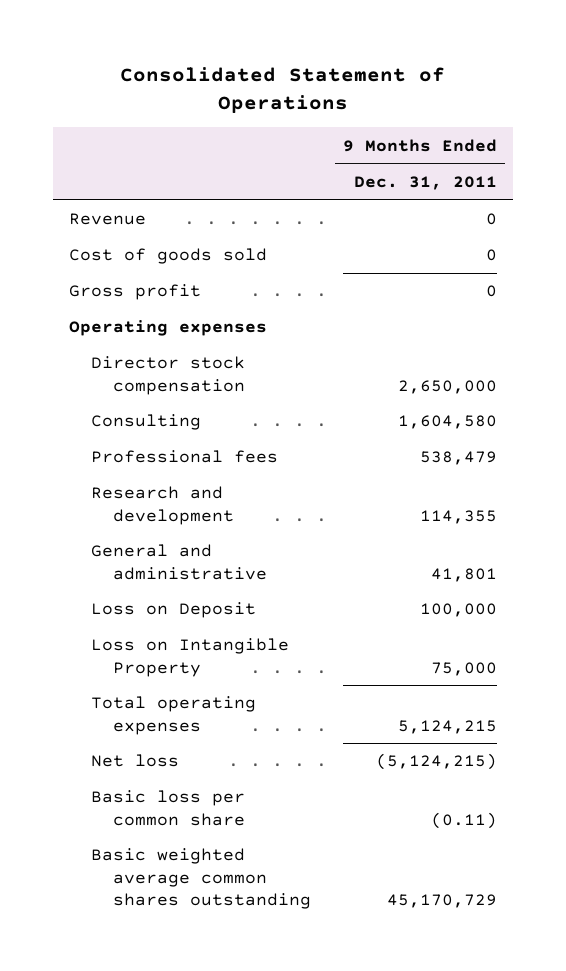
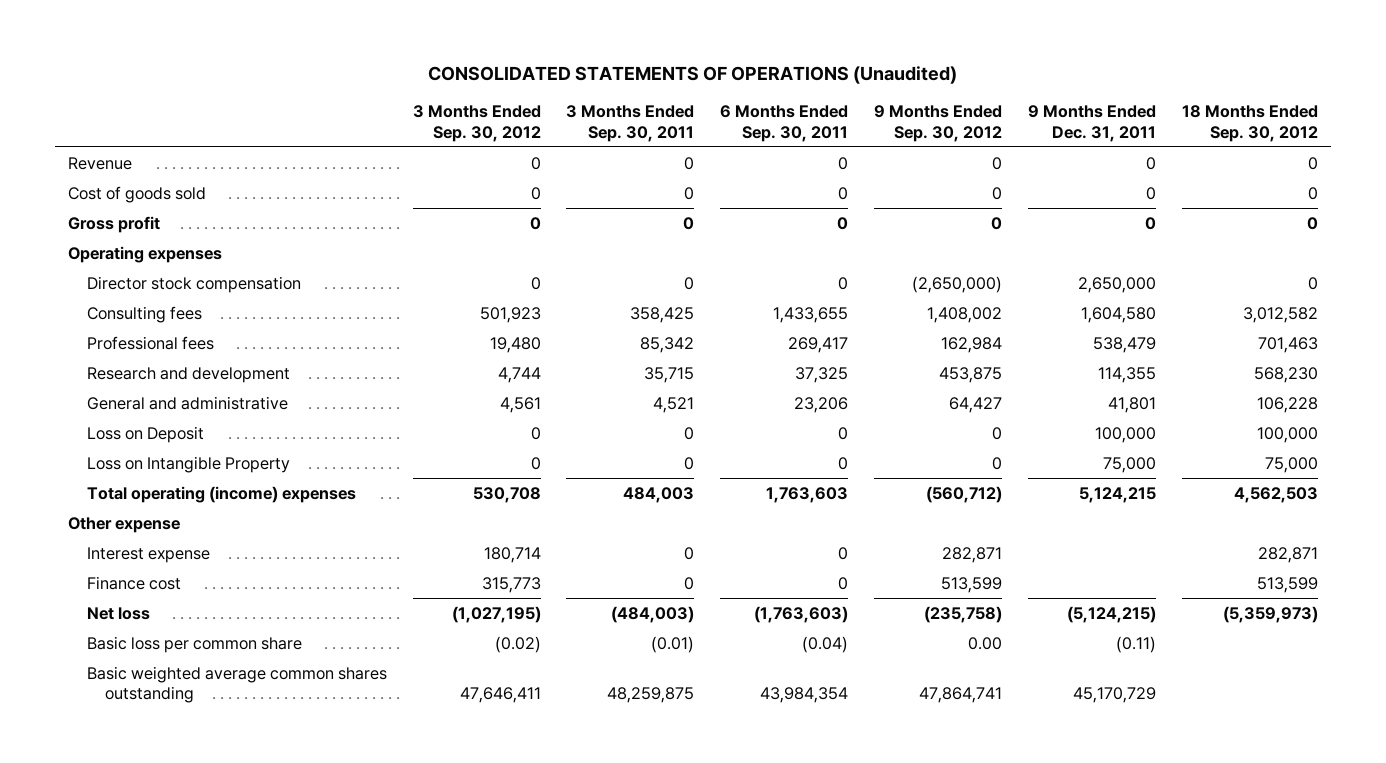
- Consolidated Statement of Operations
+ CONSOLIDATED STATEMENTS OF OPERATIONS (Unaudited)
- | 9 Months Ended Dec. 31, 2011
+ | 3 Months Ended Sep. 30, 2012 | 3 Months Ended Sep. 30, 2011 | 6 Months Ended Sep. 30, 2011 | 9 Months Ended Sep. 30, 2012 | 9 Months Ended Dec. 31, 2011 | 18 Months Ended Sep. 30, 2012
- Consulting | 1,604,580
+ Consulting fees | 501,923 | 358,425 | 1,433,655 | 1,408,002 | 1,604,580 | 3,012,582
- Total operating expenses | 5,124,215
+ Total operating (income) expenses | 530,708 | 484,003 | 1,763,603 | (560,712) | 5,124,215 | 4,562,503
+ Other expense
+ Interest expense | 180,714 | 0 | 0 | 282,871 | | 282,871
+ Finance cost | 315,773 | 0 | 0 | 513,599 | | 513,599

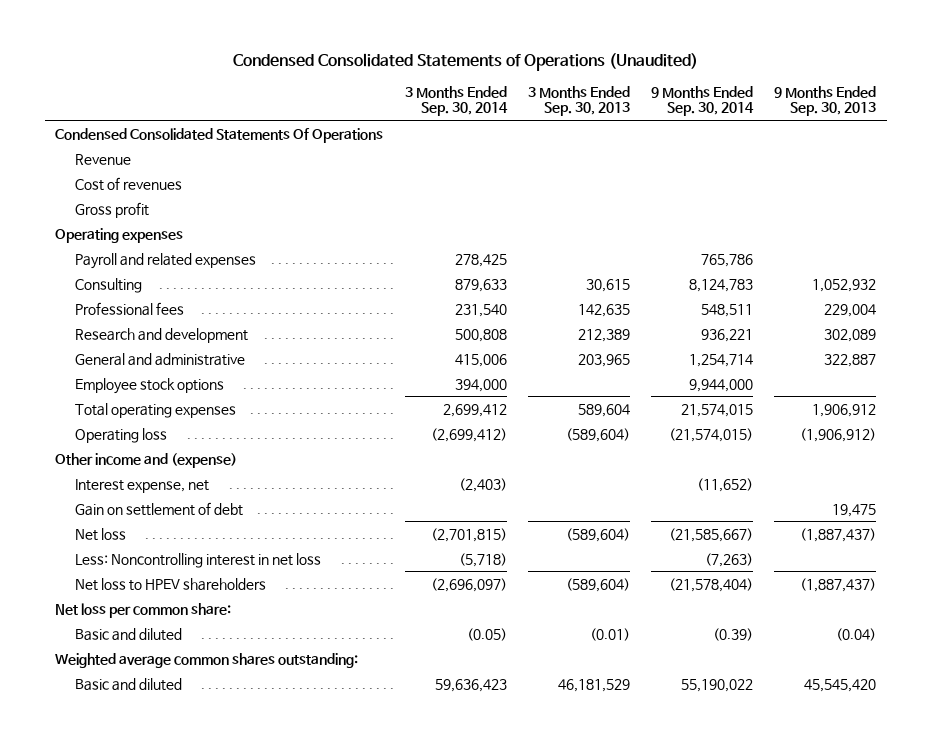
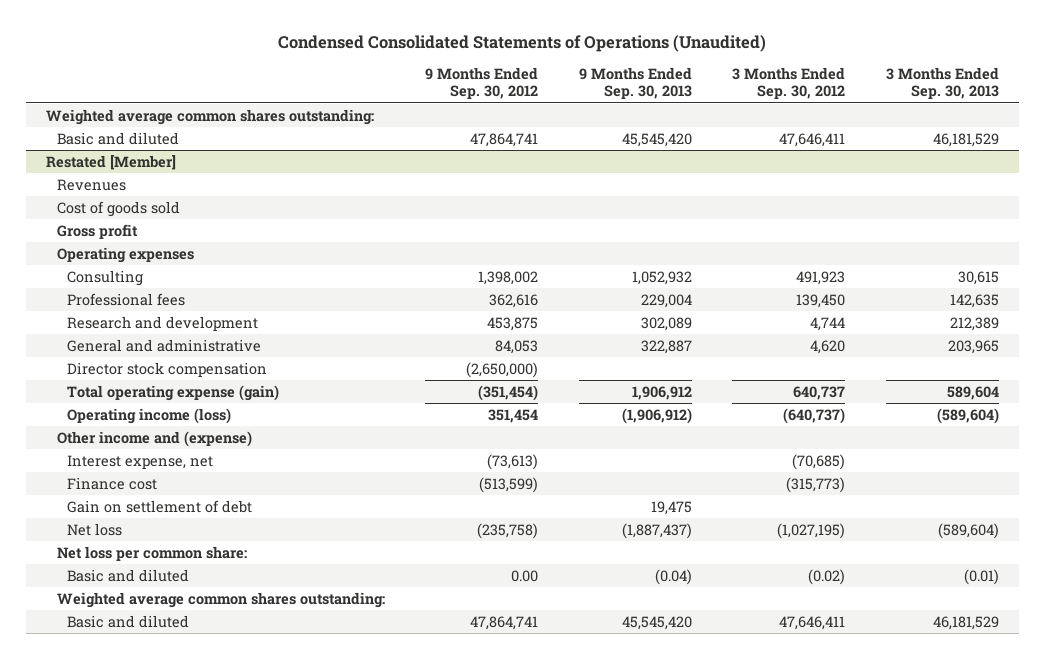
- | 3 Months Ended Sep. 30, 2014 | 3 Months Ended Sep. 30, 2013 | 9 Months Ended Sep. 30, 2014 | 9 Months Ended Sep. 30, 2013
+ | 9 Months Ended Sep. 30, 2012 | 9 Months Ended Sep. 30, 2013 | 3 Months Ended Sep. 30, 2012 | 3 Months Ended Sep. 30, 2013
- Condensed Consolidated Statements Of Operations
- Revenue
- Cost of revenues
+ Weighted average common shares outstanding:
+ Basic and diluted | 47,864,741 | 45,545,420 | 47,646,411 | 46,181,529
+ Restated [Member]
+ Revenues
+ Cost of goods sold
- Payroll and related expenses | 278,425 | | 765,786 |
- Employee stock options | 394,000 | | 9,944,000 |
- Total operating expenses | 2,699,412 | 589,604 | 21,574,015 | 1,906,912
- Operating loss | (2,699,412) | (589,604) | (21,574,015) | (1,906,912)
+ Director stock compensation | (2,650,000) | | |
+ Total operating expense (gain) | (351,454) | 1,906,912 | 640,737 | 589,604
+ Operating income (loss) | 351,454 | (1,906,912) | (640,737) | (589,604)
+ Finance cost | (513,599) | | (315,773) |
- Less: Noncontrolling interest in net loss | (5,718) | | (7,263) |
- Net loss to HPEV shareholders | (2,696,097) | (589,604) | (21,578,404) | (1,887,437)

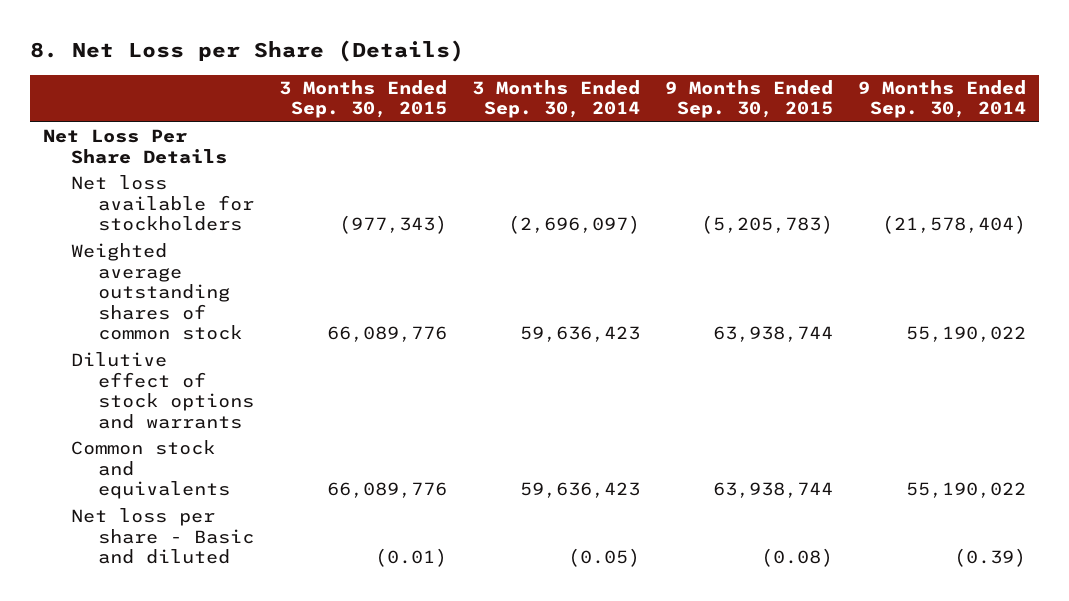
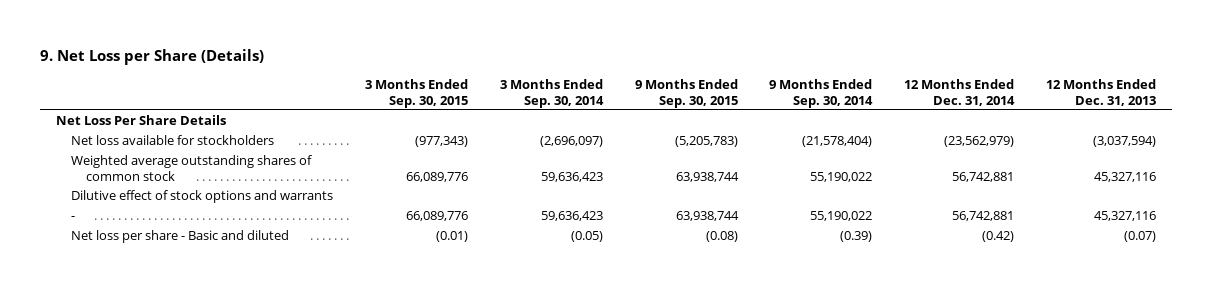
- 8. Net Loss per Share (Details)
+ 9. Net Loss per Share (Details)
- | 3 Months Ended Sep. 30, 2015 | 3 Months Ended Sep. 30, 2014 | 9 Months Ended Sep. 30, 2015 | 9 Months Ended Sep. 30, 2014
+ | 3 Months Ended Sep. 30, 2015 | 3 Months Ended Sep. 30, 2014 | 9 Months Ended Sep. 30, 2015 | 9 Months Ended Sep. 30, 2014 | 12 Months Ended Dec. 31, 2014 | 12 Months Ended Dec. 31, 2013
- Common stock and equivalents | 66,089,776 | 59,636,423 | 63,938,744 | 55,190,022
+ - | 66,089,776 | 59,636,423 | 63,938,744 | 55,190,022 | 56,742,881 | 45,327,116

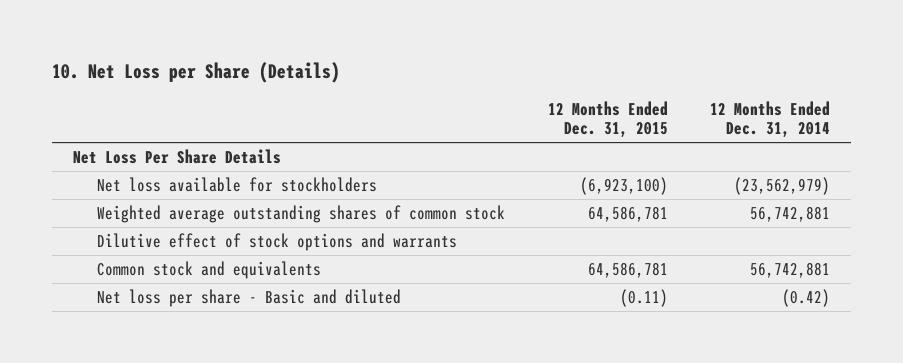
- 9. Net Loss per Share (Details)
+ 10. Net Loss per Share (Details)
- | 3 Months Ended Sep. 30, 2015 | 3 Months Ended Sep. 30, 2014 | 9 Months Ended Sep. 30, 2015 | 9 Months Ended Sep. 30, 2014 | 12 Months Ended Dec. 31, 2014 | 12 Months Ended Dec. 31, 2013
+ | 12 Months Ended Dec. 31, 2015 | 12 Months Ended Dec. 31, 2014
- - | 66,089,776 | 59,636,423 | 63,938,744 | 55,190,022 | 56,742,881 | 45,327,116
+ Common stock and equivalents | 64,586,781 | 56,742,881

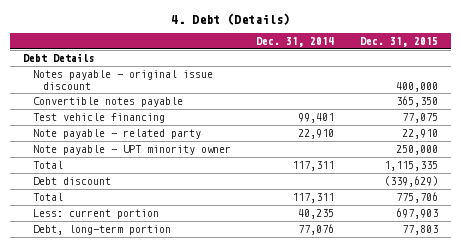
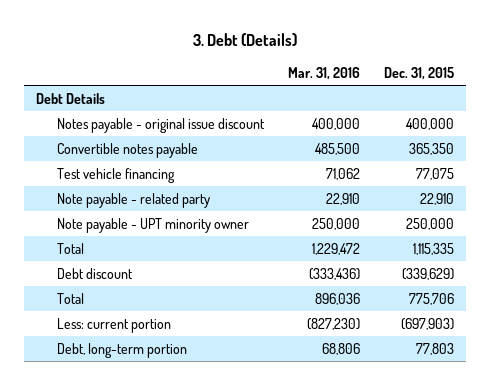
- 4. Debt (Details)
+ 3. Debt (Details)
- | Dec. 31, 2014 | Dec. 31, 2015
+ | Mar. 31, 2016 | Dec. 31, 2015
- Less: current portion | 40,235 | 697,903
+ Less: current portion | (827,230) | (697,903)

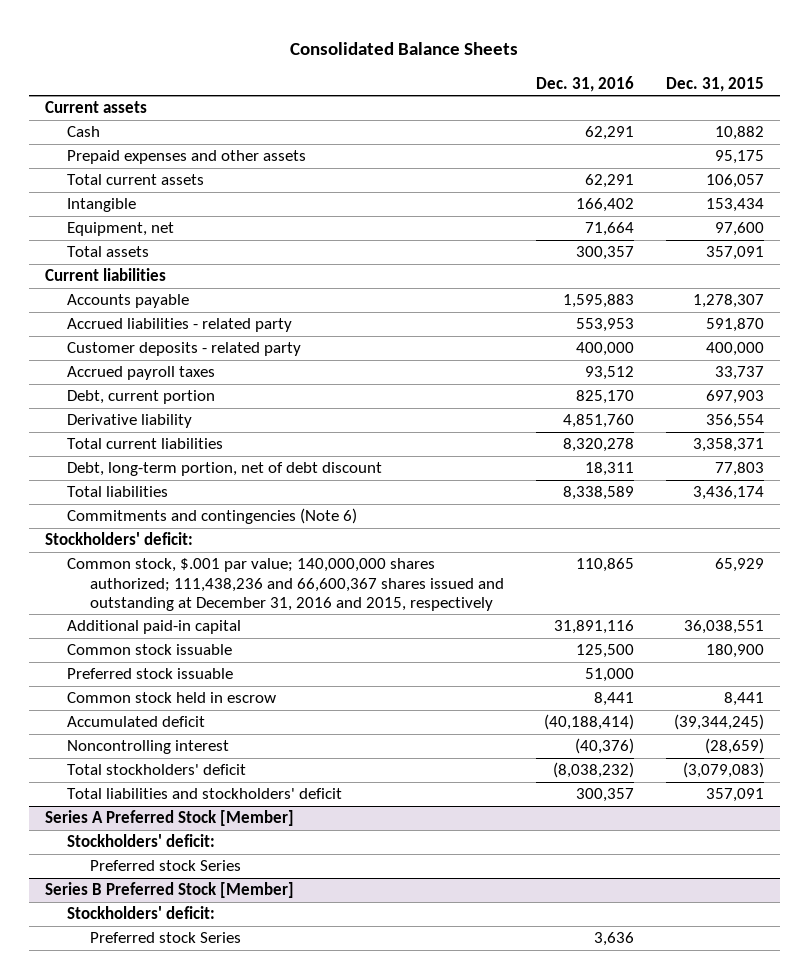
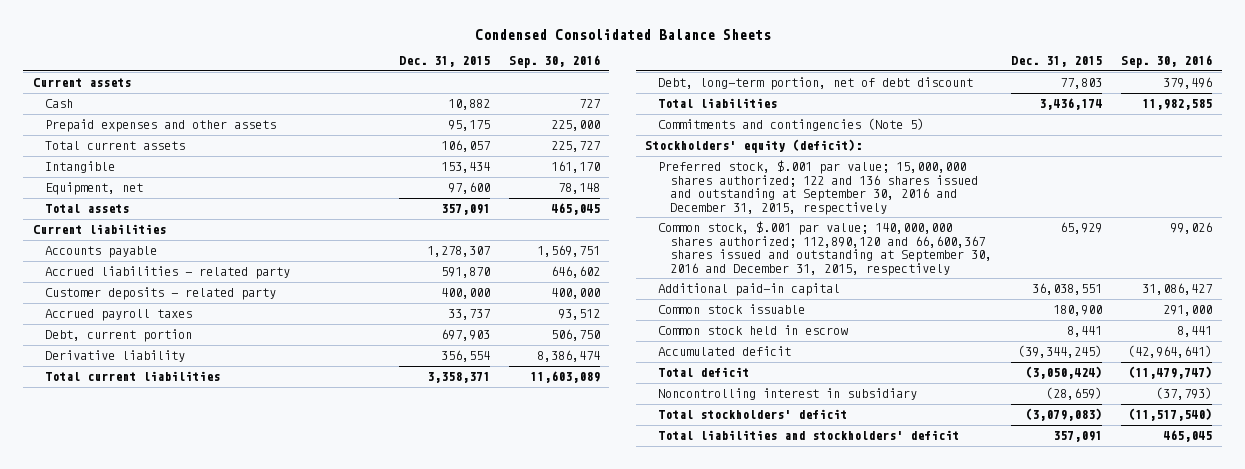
- Consolidated Balance Sheets
+ Condensed Consolidated Balance Sheets
- | Dec. 31, 2016 | Dec. 31, 2015
+ | Dec. 31, 2015 | Sep. 30, 2016
- Commitments and contingencies (Note 6)
- Stockholders' deficit:
- Common stock, $.001 par value; 140,000,000 shares authorized; 111,438,236 and 66,600,367 shares issued and outstanding at December 31, 2016 and 2015, respectively | 110,865 | 65,929
+ Commitments and contingencies (Note 5)
+ Stockholders' equity (deficit):
+ Preferred stock, $.001 par value; 15,000,000 shares authorized; 122 and 136 shares issued and outstanding at September 30, 2016 and December 31, 2015, respectively
+ Common stock, $.001 par value; 140,000,000 shares authorized; 112,890,120 and 66,600,367 shares issued and outstanding at September 30, 2016 and December 31, 2015, respectively | 65,929 | 99,026
- Preferred stock issuable | 51,000 |
- Noncontrolling interest | (40,376) | (28,659)
+ Total deficit | (3,050,424) | (11,479,747)
+ Noncontrolling interest in subsidiary | (28,659) | (37,793)
- Series A Preferred Stock [Member]
- Stockholders' deficit:
- Preferred stock Series
- Series B Preferred Stock [Member]
- Stockholders' deficit:
- Preferred stock Series | 3,636 |

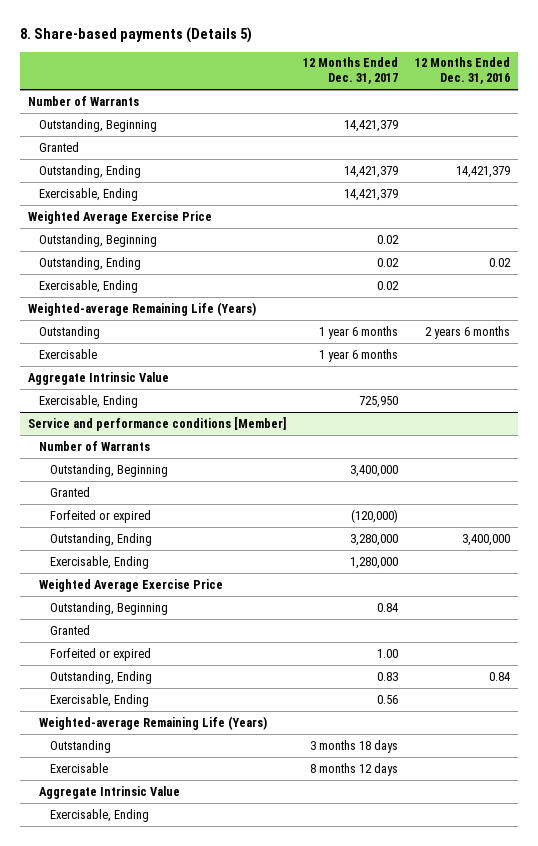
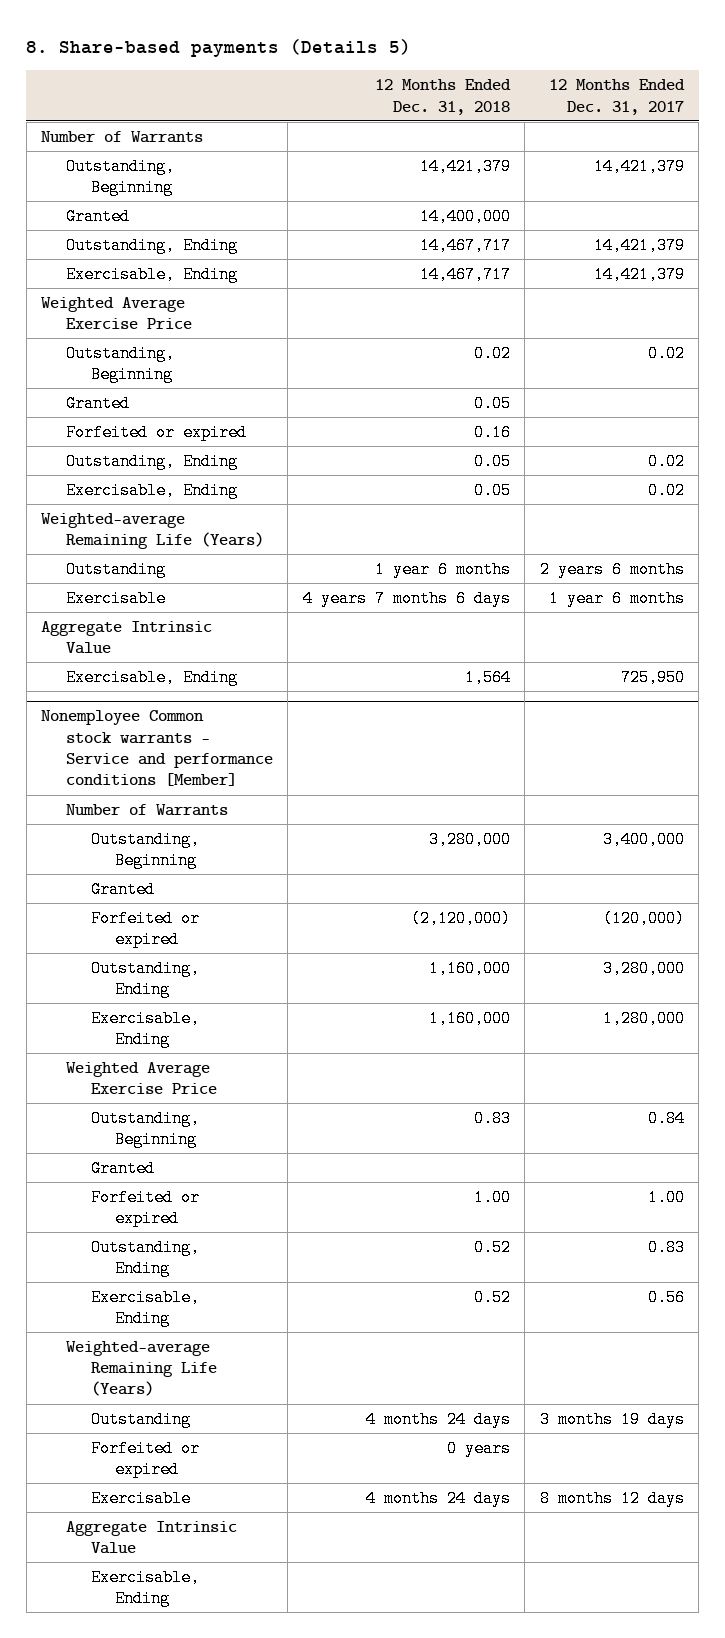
- | 12 Months Ended Dec. 31, 2017 | 12 Months Ended Dec. 31, 2016
+ | 12 Months Ended Dec. 31, 2018 | 12 Months Ended Dec. 31, 2017
+ Granted | 0.05 |
+ Forfeited or expired | 0.16 |
- Outstanding | 1 year 6 months | 2 years 6 months
+ Outstanding | 1 year 6 months | 2 years 6 months
- Service and performance conditions [Member]
+ Nonemployee Common stock warrants - Service and performance conditions [Member]
- Outstanding | 3 months 18 days |
+ Outstanding | 4 months 24 days | 3 months 19 days
+ Forfeited or expired | 0 years |

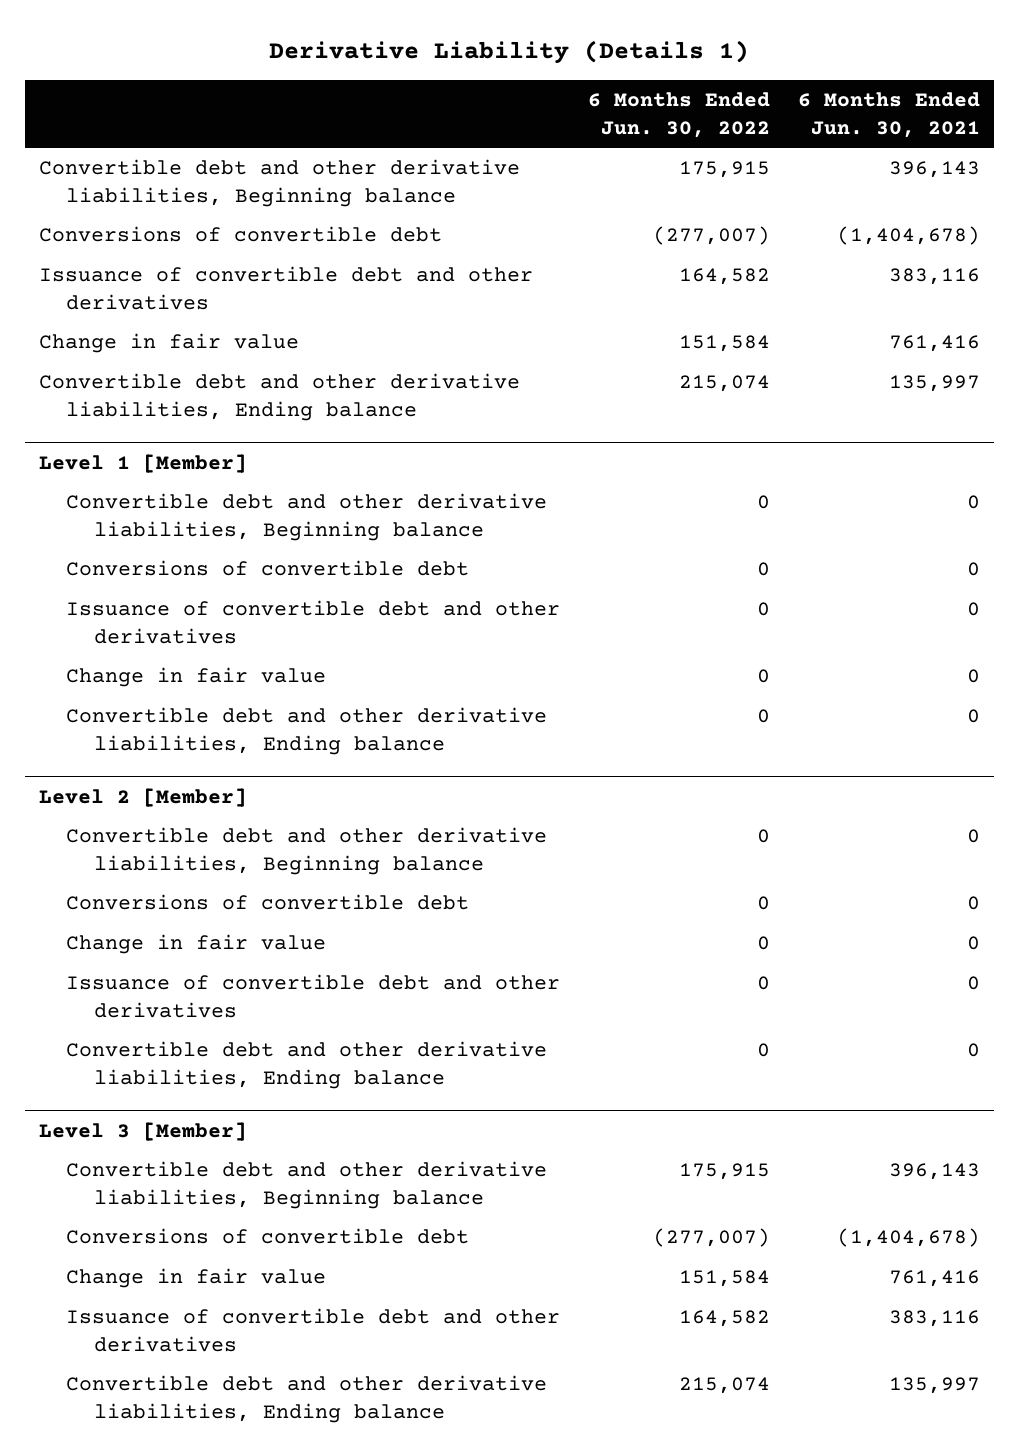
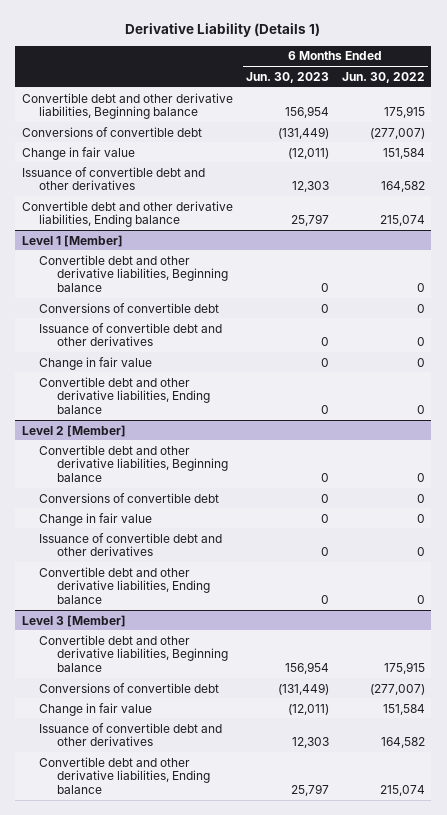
- | 6 Months Ended Jun. 30, 2022 | 6 Months Ended Jun. 30, 2021
+ | 6 Months Ended Jun. 30, 2023 | 6 Months Ended Jun. 30, 2022
moved down: Issuance of convertible debt and other derivatives | 12,303 | 164,582

